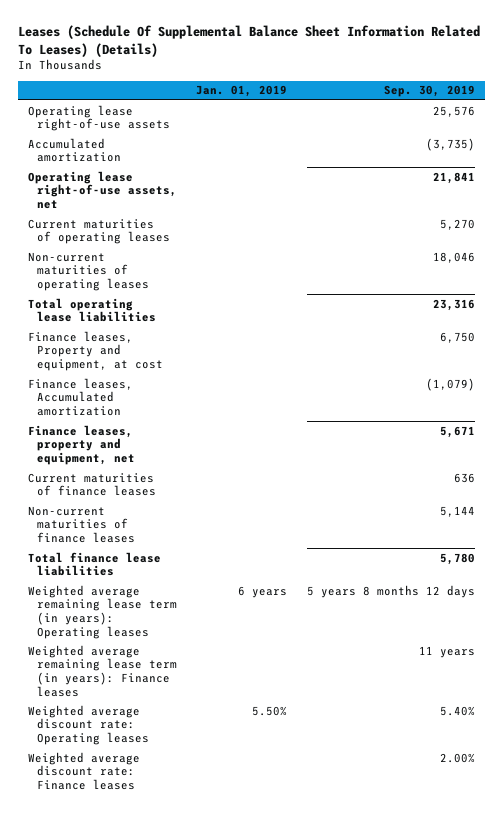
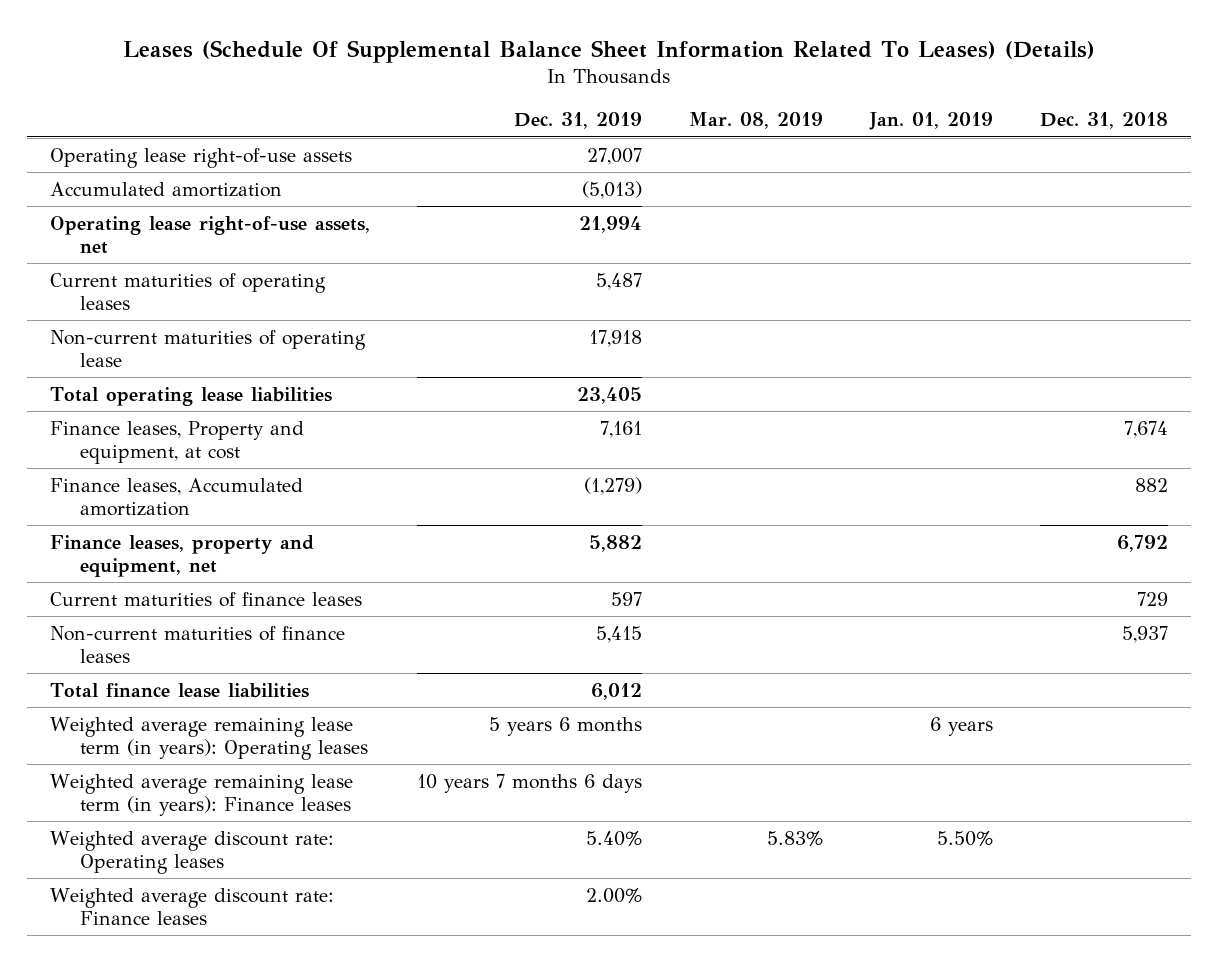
- | Jan. 01, 2019 | Sep. 30, 2019
+ | Dec. 31, 2019 | Mar. 08, 2019 | Jan. 01, 2019 | Dec. 31, 2018
- Non-current maturities of operating leases | | 18,046
+ Non-current maturities of operating lease | 17,918 | | |

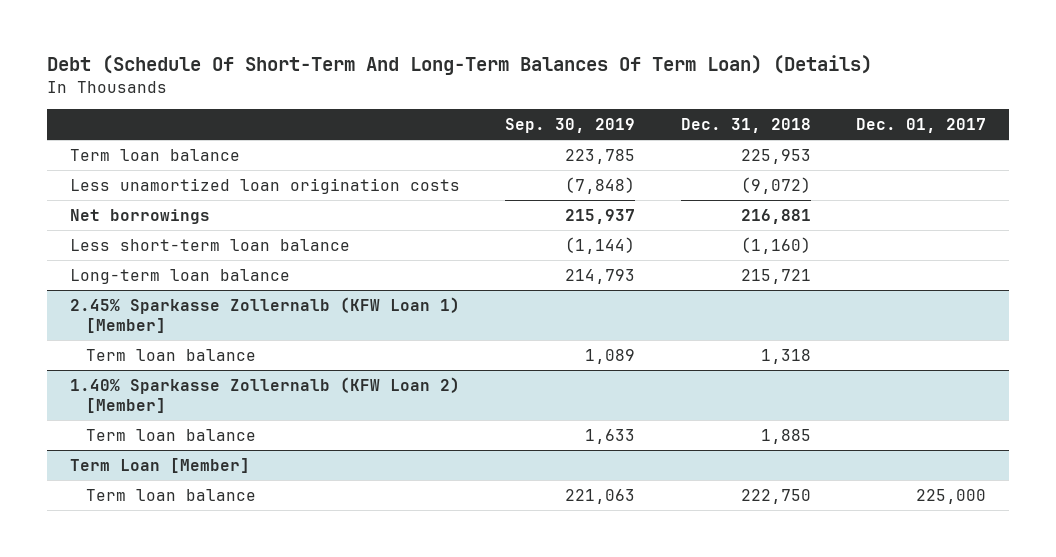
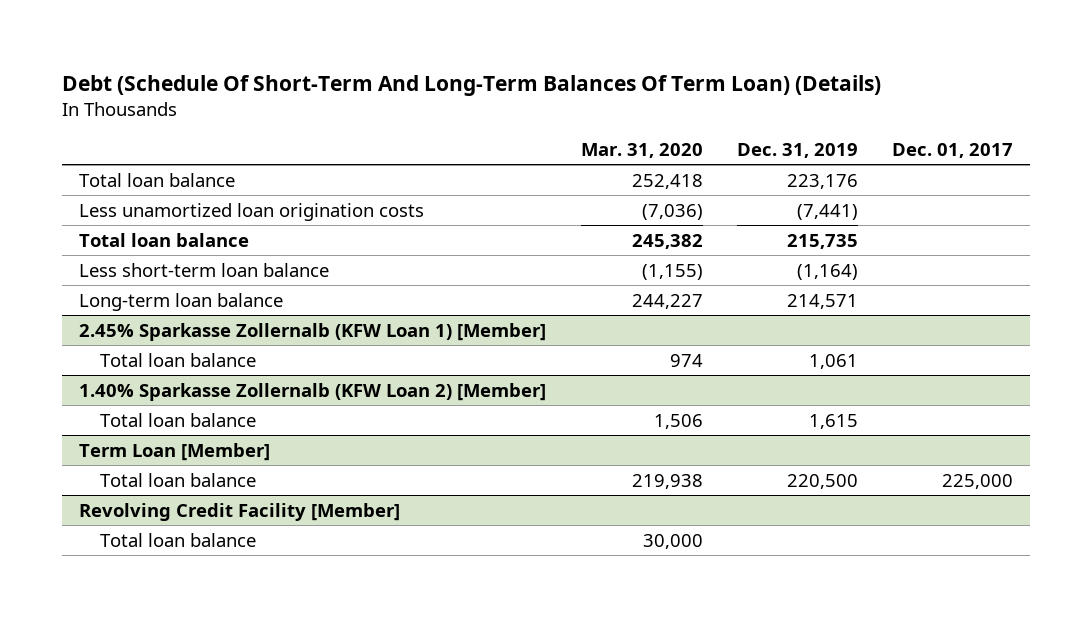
- | Sep. 30, 2019 | Dec. 31, 2018 | Dec. 01, 2017
+ | Mar. 31, 2020 | Dec. 31, 2019 | Dec. 01, 2017
- Term loan balance | 223,785 | 225,953 |
+ Total loan balance | 252,418 | 223,176 |
- Net borrowings | 215,937 | 216,881 |
+ Total loan balance | 245,382 | 215,735 |
@ 2.45% Sparkasse Zollernalb (KFW Loan 1) [Member]
- Term loan balance | 1,089 | 1,318 |
+ Total loan balance | 974 | 1,061 |
@ 1.40% Sparkasse Zollernalb (KFW Loan 2) [Member]
- Term loan balance | 1,633 | 1,885 |
+ Total loan balance | 1,506 | 1,615 |
@ Term Loan [Member]
- Term loan balance | 221,063 | 222,750 | 225,000
+ Total loan balance | 219,938 | 220,500 | 225,000
+ Revolving Credit Facility [Member]
+ Total loan balance | 30,000 | |

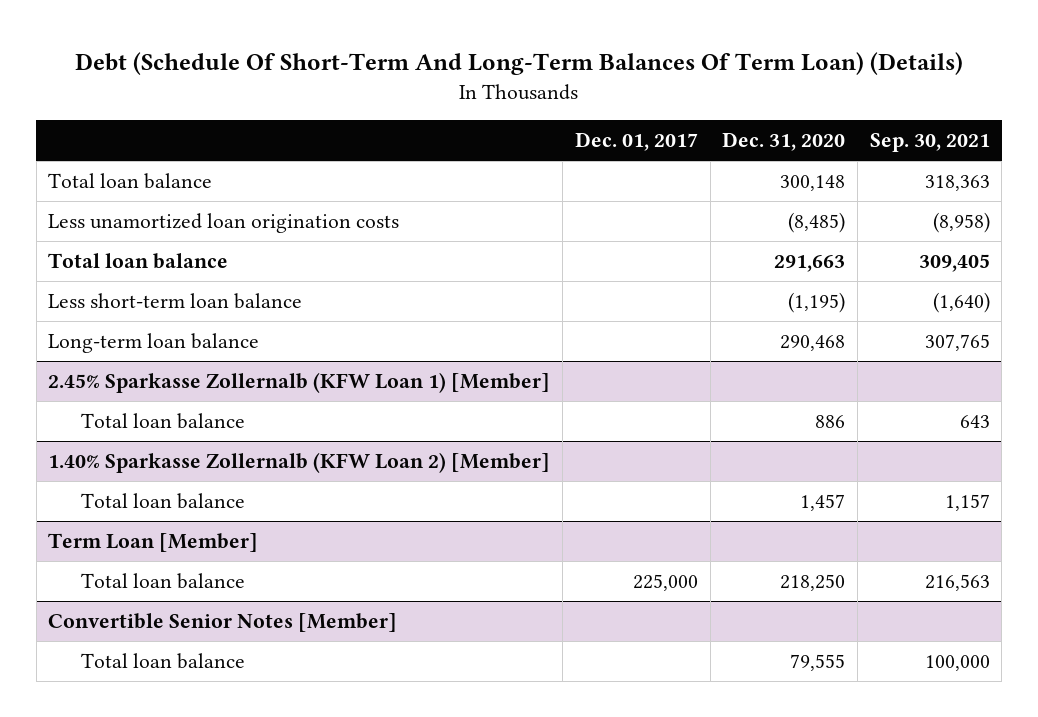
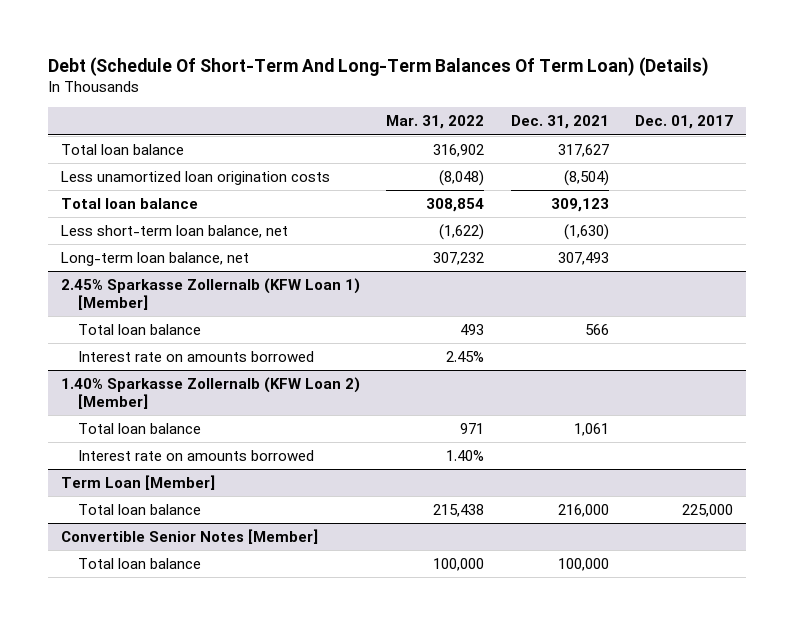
- | Dec. 01, 2017 | Dec. 31, 2020 | Sep. 30, 2021
+ | Mar. 31, 2022 | Dec. 31, 2021 | Dec. 01, 2017
- Less short-term loan balance | | (1,195) | (1,640)
- Long-term loan balance | | 290,468 | 307,765
+ Less short-term loan balance, net | (1,622) | (1,630) |
+ Long-term loan balance, net | 307,232 | 307,493 |
@ 2.45% Sparkasse Zollernalb (KFW Loan 1) [Member]
+ Interest rate on amounts borrowed | 2.45% | |
@ 1.40% Sparkasse Zollernalb (KFW Loan 2) [Member]
+ Interest rate on amounts borrowed | 1.40% | |

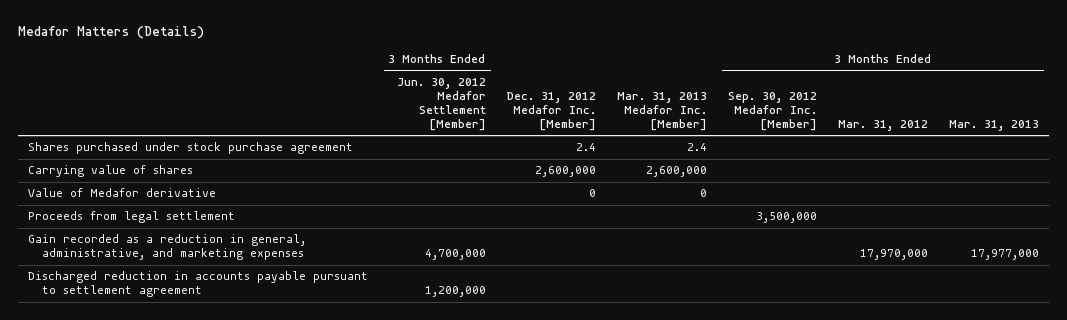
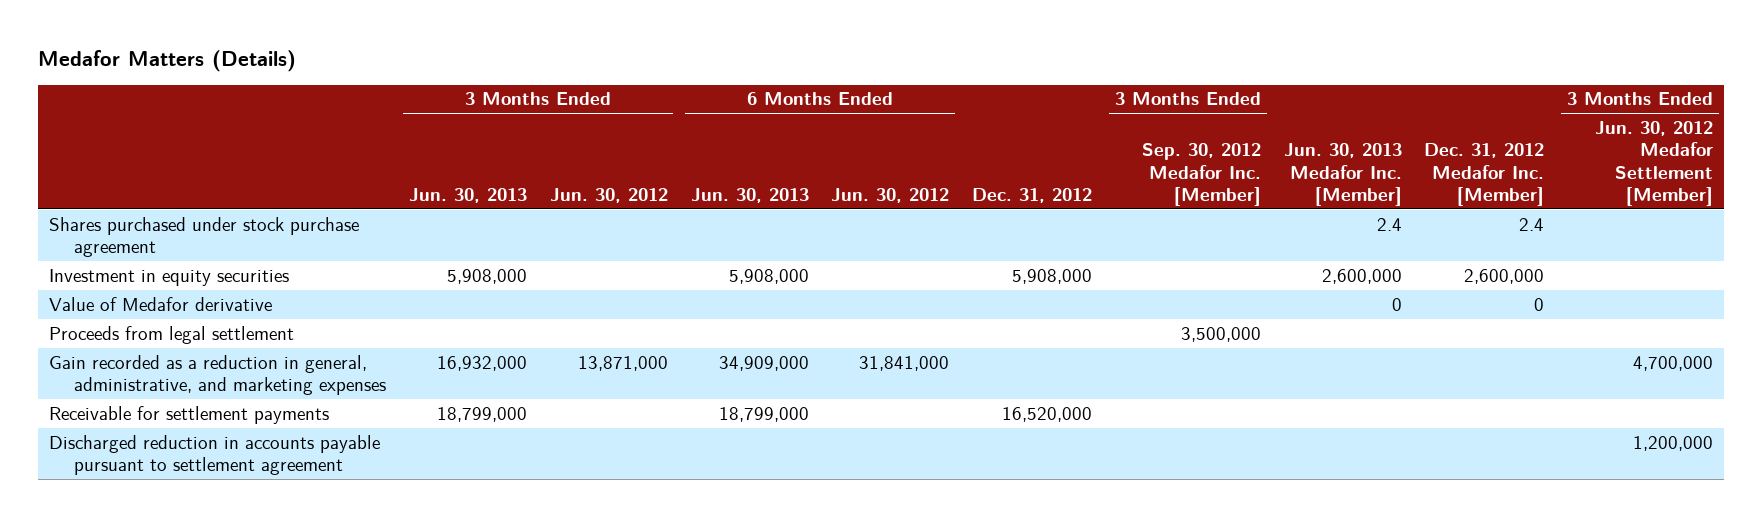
- | 3 Months Ended Jun. 30, 2012 Medafor Settlement [Member] | Dec. 31, 2012 Medafor Inc. [Member] | Mar. 31, 2013 Medafor Inc. [Member] | 3 Months Ended Sep. 30, 2012 Medafor Inc. [Member] | 3 Months Ended Mar. 31, 2012 | 3 Months Ended Mar. 31, 2013
+ | 3 Months Ended Jun. 30, 2013 | 3 Months Ended Jun. 30, 2012 | 6 Months Ended Jun. 30, 2013 | 6 Months Ended Jun. 30, 2012 | Dec. 31, 2012 | 3 Months Ended Sep. 30, 2012 Medafor Inc. [Member] | Jun. 30, 2013 Medafor Inc. [Member] | Dec. 31, 2012 Medafor Inc. [Member] | 3 Months Ended Jun. 30, 2012 Medafor Settlement [Member]
- Carrying value of shares | | 2,600,000 | 2,600,000 | | |
+ Investment in equity securities | 5,908,000 | | 5,908,000 | | 5,908,000 | | 2,600,000 | 2,600,000 |
+ Receivable for settlement payments | 18,799,000 | | 18,799,000 | | 16,520,000 | | | |

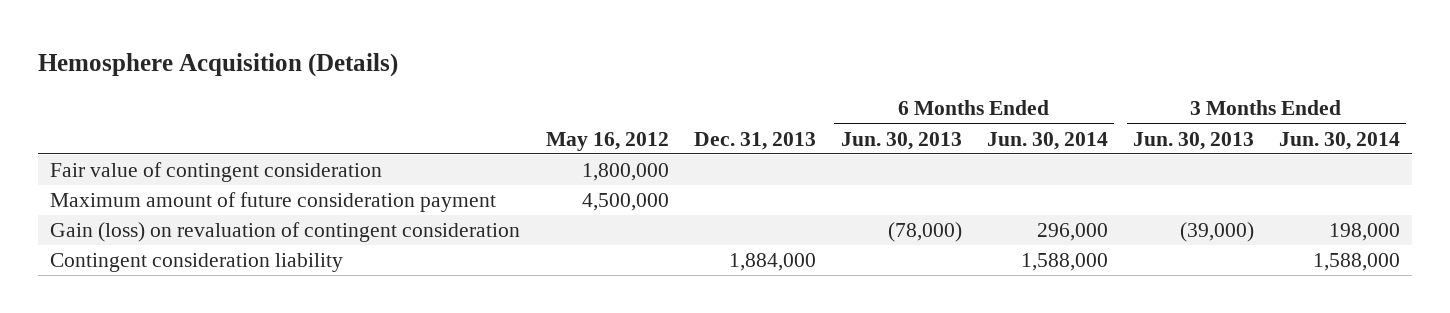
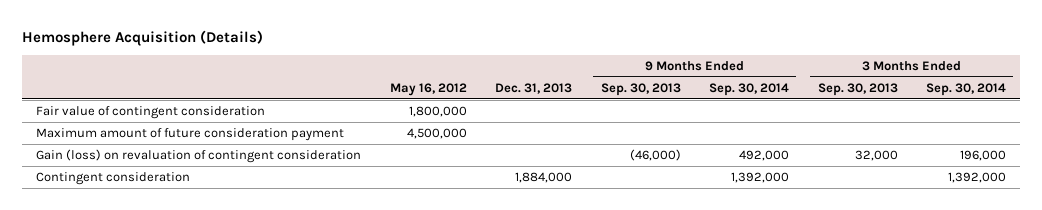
- | May 16, 2012 | Dec. 31, 2013 | 6 Months Ended Jun. 30, 2013 | 6 Months Ended Jun. 30, 2014 | 3 Months Ended Jun. 30, 2013 | 3 Months Ended Jun. 30, 2014
+ | May 16, 2012 | Dec. 31, 2013 | 9 Months Ended Sep. 30, 2013 | 9 Months Ended Sep. 30, 2014 | 3 Months Ended Sep. 30, 2013 | 3 Months Ended Sep. 30, 2014
- Contingent consideration liability | | 1,884,000 | | 1,588,000 | | 1,588,000
+ Contingent consideration | | 1,884,000 | | 1,392,000 | | 1,392,000

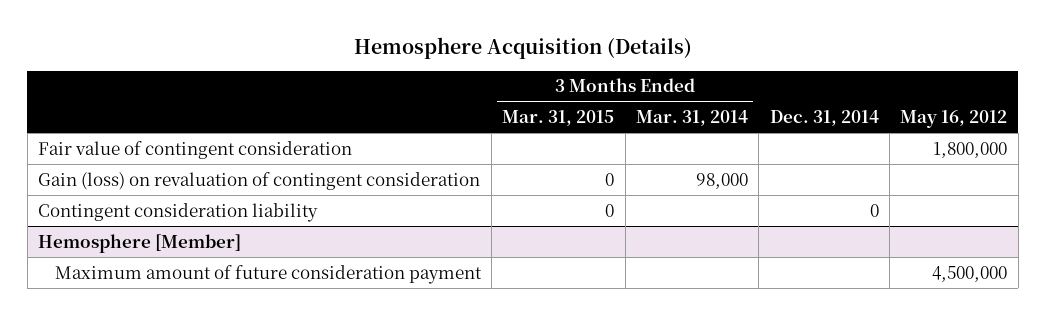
- | May 16, 2012 | Dec. 31, 2013 | 9 Months Ended Sep. 30, 2013 | 9 Months Ended Sep. 30, 2014 | 3 Months Ended Sep. 30, 2013 | 3 Months Ended Sep. 30, 2014
+ | 3 Months Ended Mar. 31, 2015 | 3 Months Ended Mar. 31, 2014 | Dec. 31, 2014 | May 16, 2012
- Maximum amount of future consideration payment | 4,500,000 | | | | |
- Contingent consideration | | 1,884,000 | | 1,392,000 | | 1,392,000
+ Contingent consideration liability | 0 | | 0 |
+ Hemosphere [Member]
+ Maximum amount of future consideration payment | | | | 4,500,000

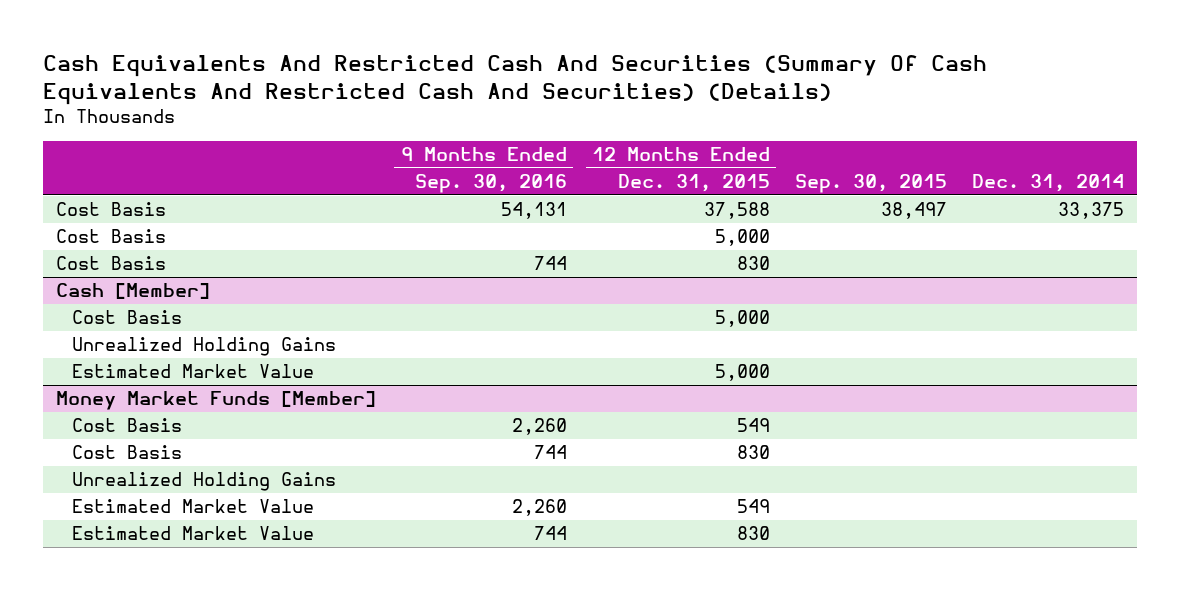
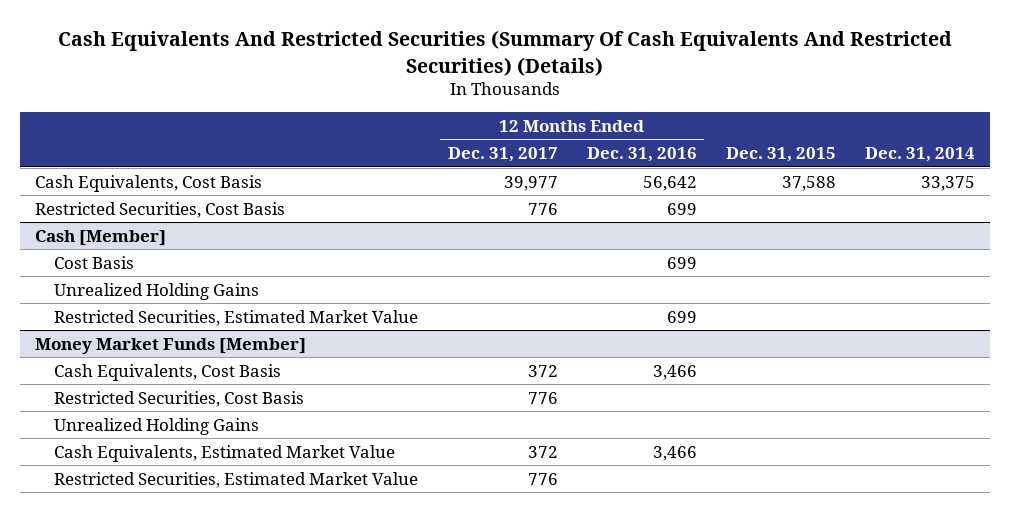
- Cash Equivalents And Restricted Cash And Securities (Summary Of Cash Equivalents And Restricted Cash And Securities) (Details)
+ Cash Equivalents And Restricted Securities (Summary Of Cash Equivalents And Restricted Securities) (Details)
- | 9 Months Ended Sep. 30, 2016 | 12 Months Ended Dec. 31, 2015 | Sep. 30, 2015 | Dec. 31, 2014
+ | 12 Months Ended Dec. 31, 2017 | 12 Months Ended Dec. 31, 2016 | Dec. 31, 2015 | Dec. 31, 2014
- Cost Basis | 54,131 | 37,588 | 38,497 | 33,375
- Cost Basis | | 5,000 | |
- Cost Basis | 744 | 830 | |
+ Cash Equivalents, Cost Basis | 39,977 | 56,642 | 37,588 | 33,375
+ Restricted Securities, Cost Basis | 776 | 699 | |
@ Cash [Member]
- Estimated Market Value | | 5,000 | |
+ Restricted Securities, Estimated Market Value | | 699 | |
@ Money Market Funds [Member]
- Cost Basis | 2,260 | 549 | |
- Cost Basis | 744 | 830 | |
+ Cash Equivalents, Cost Basis | 372 | 3,466 | |
+ Restricted Securities, Cost Basis | 776 | | |
- Estimated Market Value | 2,260 | 549 | |
- Estimated Market Value | 744 | 830 | |
+ Cash Equivalents, Estimated Market Value | 372 | 3,466 | |
+ Restricted Securities, Estimated Market Value | 776 | | |

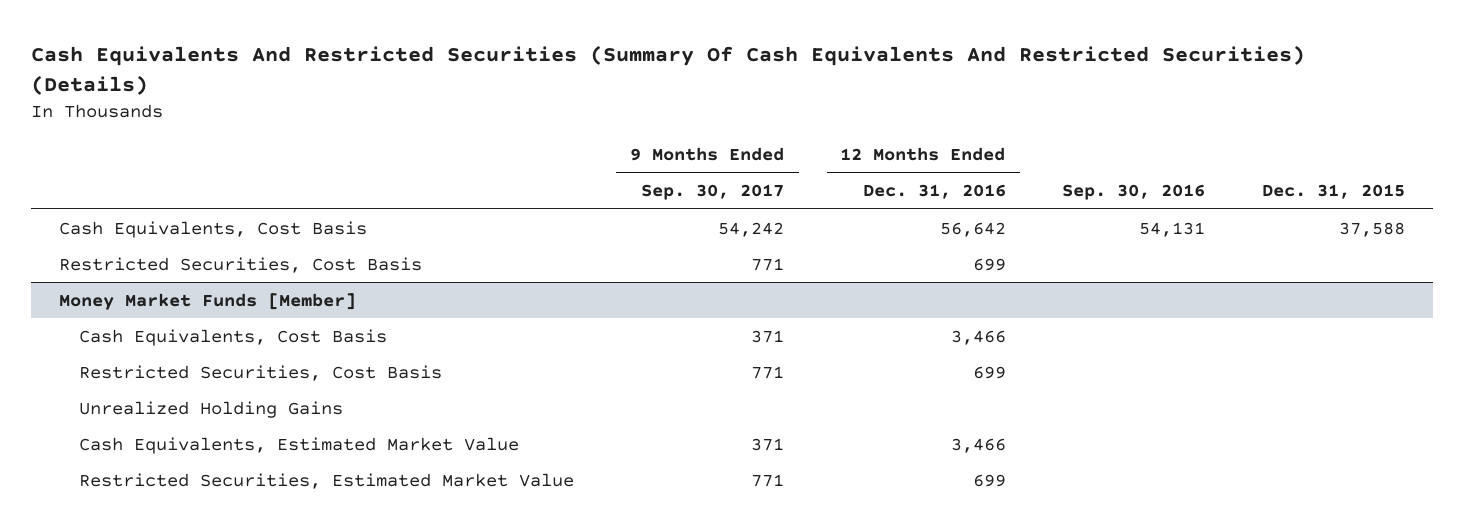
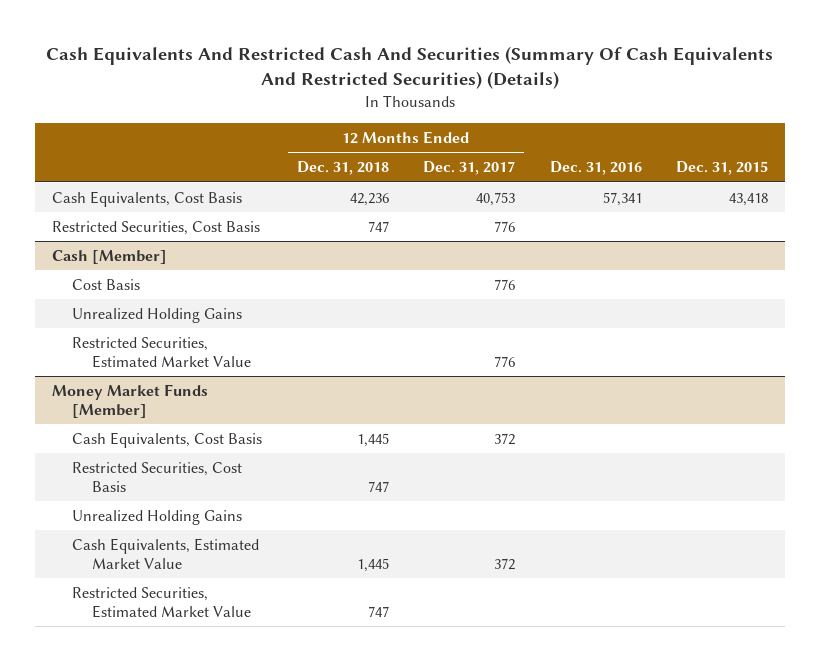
- Cash Equivalents And Restricted Securities (Summary Of Cash Equivalents And Restricted Securities) (Details)
+ Cash Equivalents And Restricted Cash And Securities (Summary Of Cash Equivalents And Restricted Securities) (Details)
- | 9 Months Ended Sep. 30, 2017 | 12 Months Ended Dec. 31, 2016 | Sep. 30, 2016 | Dec. 31, 2015
+ | 12 Months Ended Dec. 31, 2018 | 12 Months Ended Dec. 31, 2017 | Dec. 31, 2016 | Dec. 31, 2015
- Cash Equivalents, Cost Basis | 54,242 | 56,642 | 54,131 | 37,588
+ Cash Equivalents, Cost Basis | 42,236 | 40,753 | 57,341 | 43,418
+ Cash [Member]
+ Cost Basis | | 776 | |
+ Unrealized Holding Gains
+ Restricted Securities, Estimated Market Value | | 776 | |

